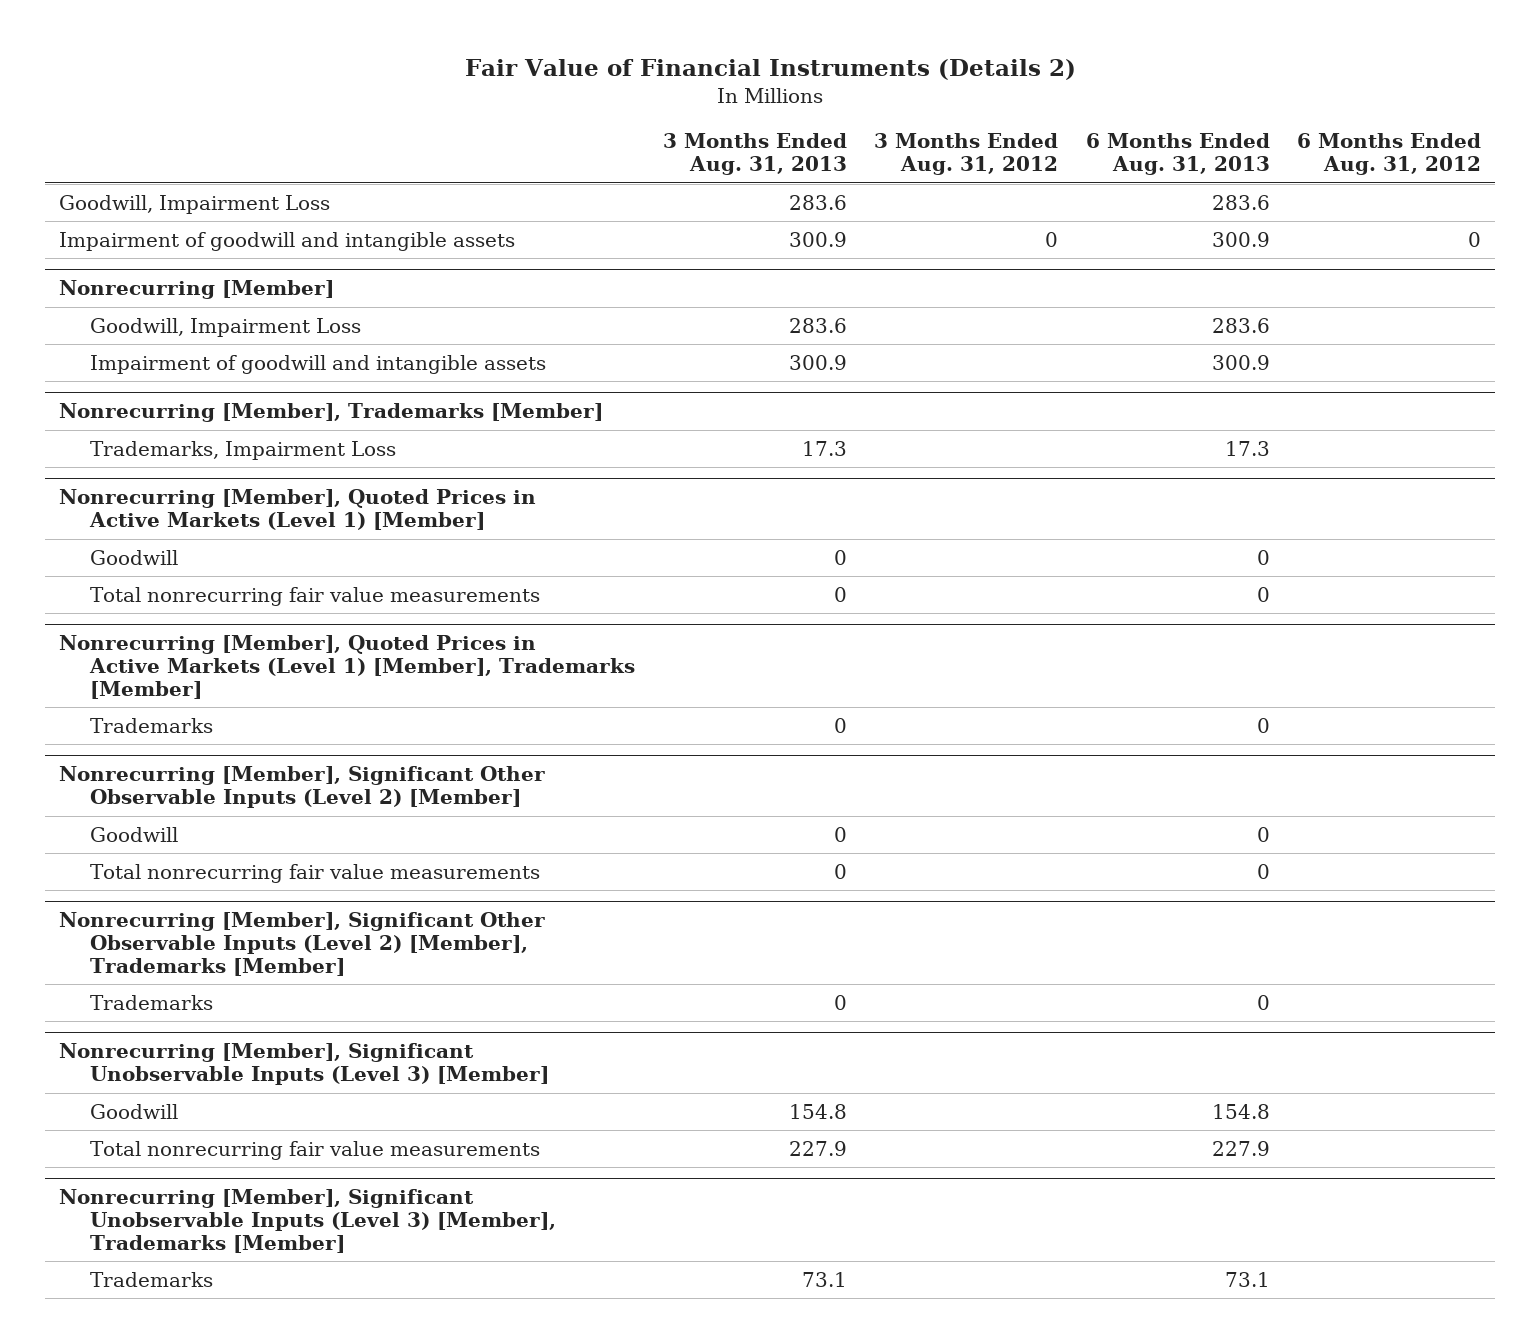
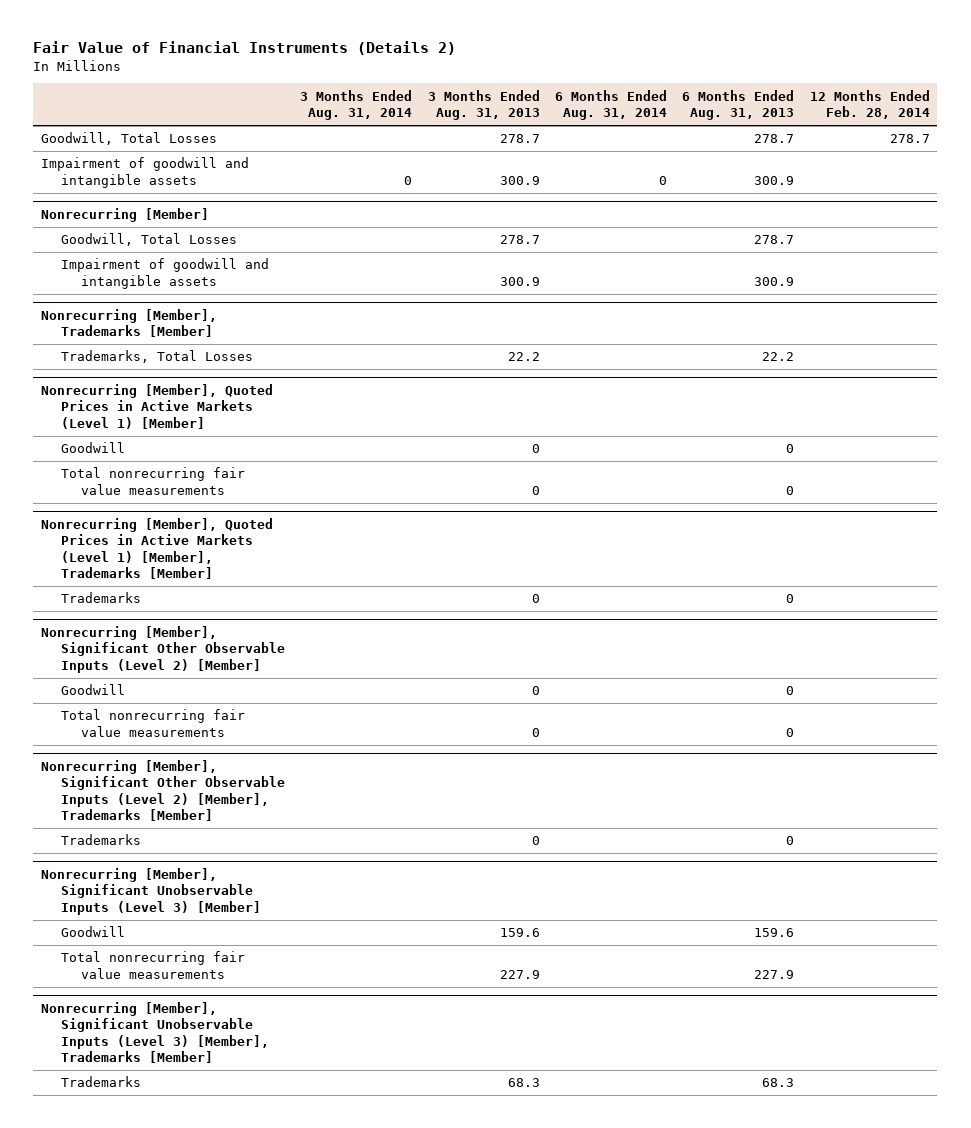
- | 3 Months Ended Aug. 31, 2013 | 3 Months Ended Aug. 31, 2012 | 6 Months Ended Aug. 31, 2013 | 6 Months Ended Aug. 31, 2012
+ | 3 Months Ended Aug. 31, 2014 | 3 Months Ended Aug. 31, 2013 | 6 Months Ended Aug. 31, 2014 | 6 Months Ended Aug. 31, 2013 | 12 Months Ended Feb. 28, 2014
- Goodwill, Impairment Loss | 283.6 | | 283.6 |
+ Goodwill, Total Losses | | 278.7 | | 278.7 | 278.7
@ Nonrecurring [Member]
- Goodwill, Impairment Loss | 283.6 | | 283.6 |
+ Goodwill, Total Losses | | 278.7 | | 278.7 |
@ Nonrecurring [Member], Trademarks [Member]
- Trademarks, Impairment Loss | 17.3 | | 17.3 |
+ Trademarks, Total Losses | | 22.2 | | 22.2 |
@ Nonrecurring [Member], Significant Unobservable Inputs (Level 3) [Member]
- Goodwill | 154.8 | | 154.8 |
+ Goodwill | | 159.6 | | 159.6 |
@ Nonrecurring [Member], Significant Unobservable Inputs (Level 3) [Member], Trademarks [Member]
- Trademarks | 73.1 | | 73.1 |
+ Trademarks | | 68.3 | | 68.3 |

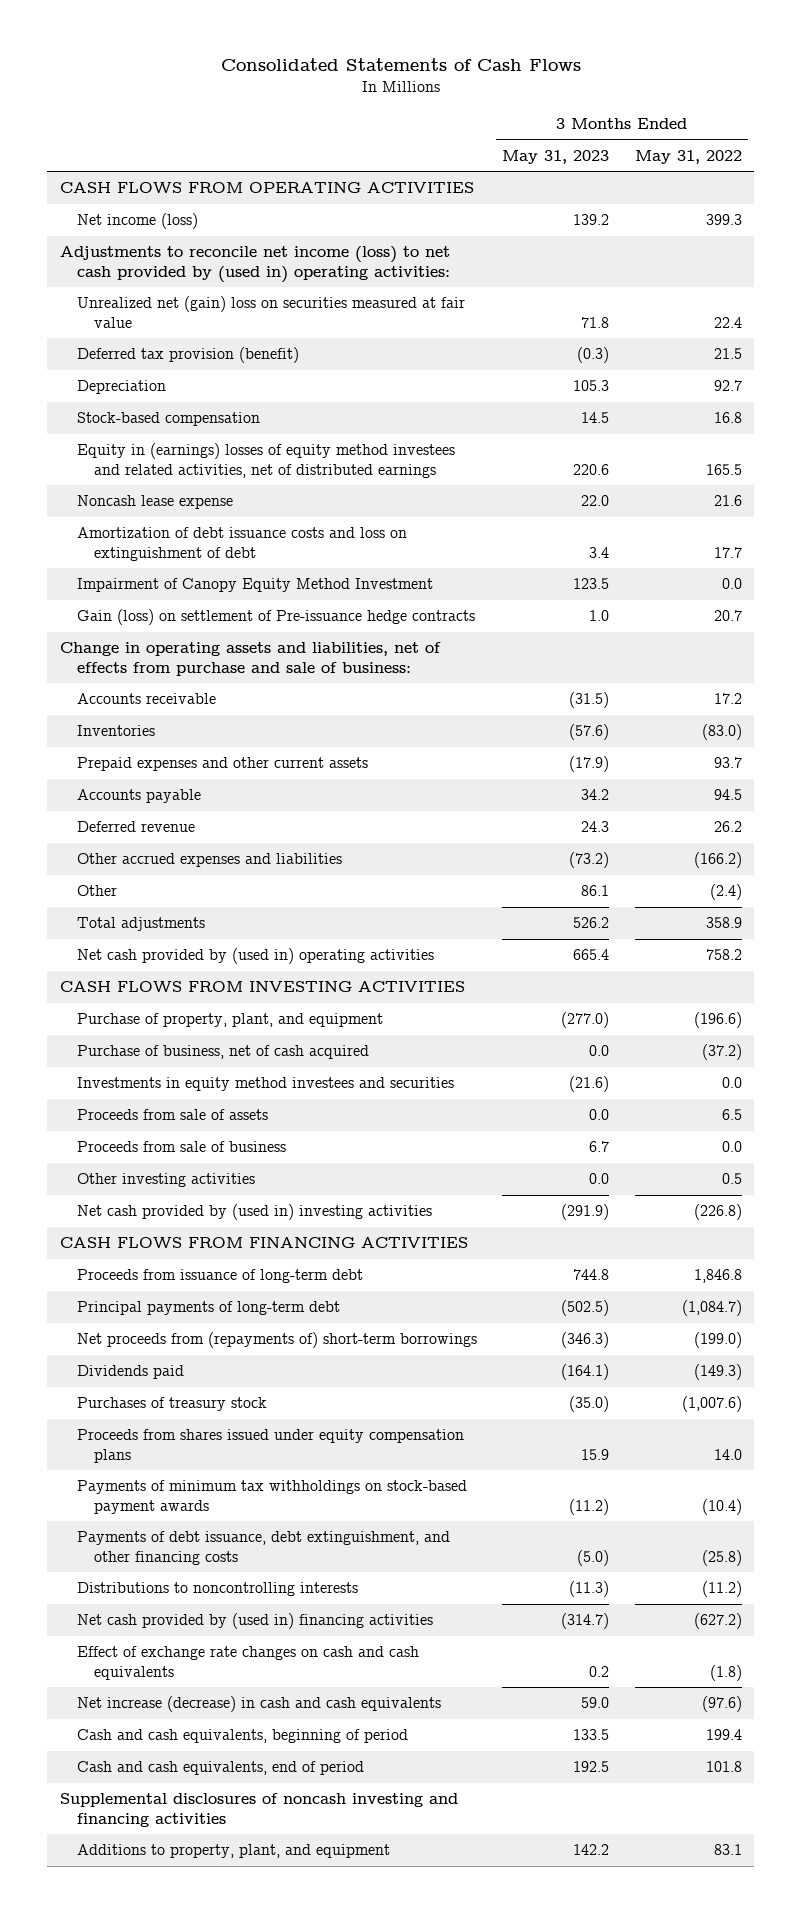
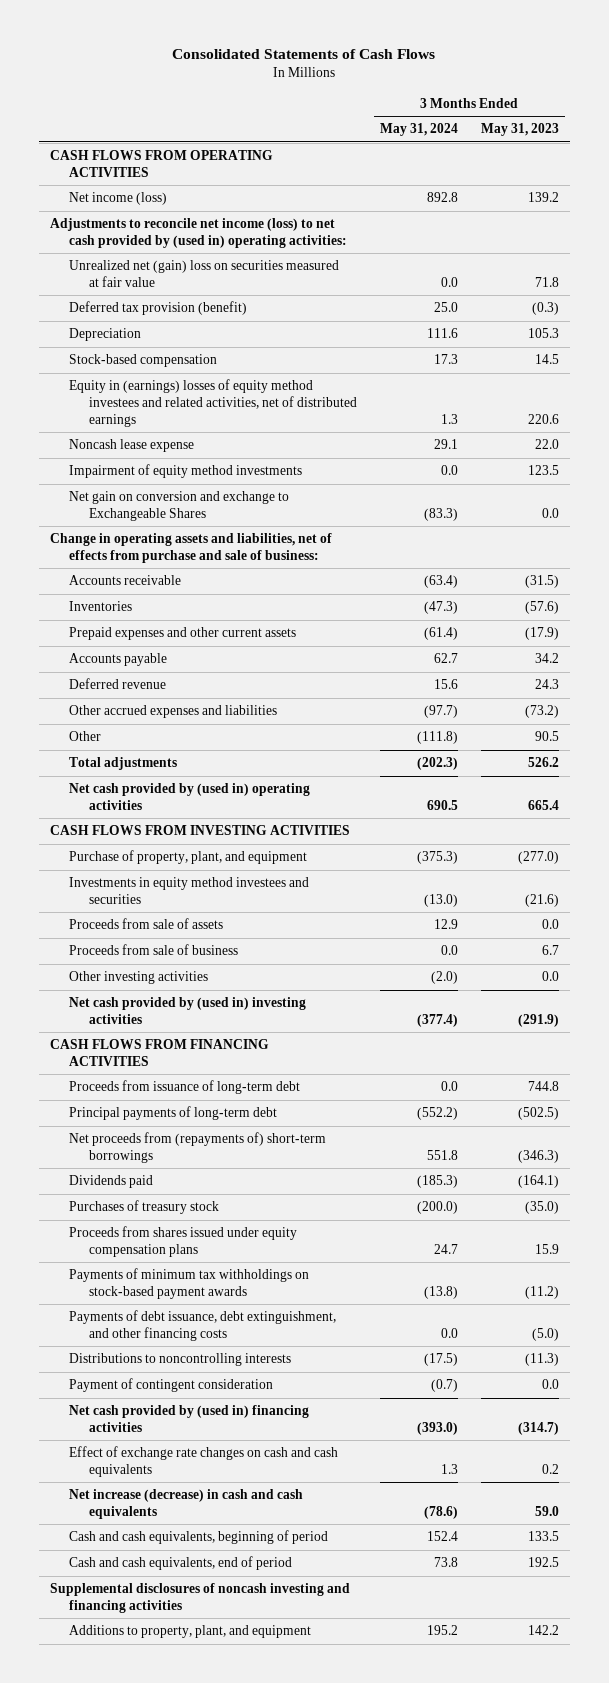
- | 3 Months Ended May 31, 2023 | 3 Months Ended May 31, 2022
+ | 3 Months Ended May 31, 2024 | 3 Months Ended May 31, 2023
- Amortization of debt issuance costs and loss on extinguishment of debt | 3.4 | 17.7
- Impairment of Canopy Equity Method Investment | 123.5 | 0.0
- Gain (loss) on settlement of Pre-issuance hedge contracts | 1.0 | 20.7
+ Impairment of equity method investments | 0.0 | 123.5
+ Net gain on conversion and exchange to Exchangeable Shares | (83.3) | 0.0
- Other | 86.1 | (2.4)
+ Other | (111.8) | 90.5
- Purchase of business, net of cash acquired | 0.0 | (37.2)
+ Payment of contingent consideration | (0.7) | 0.0

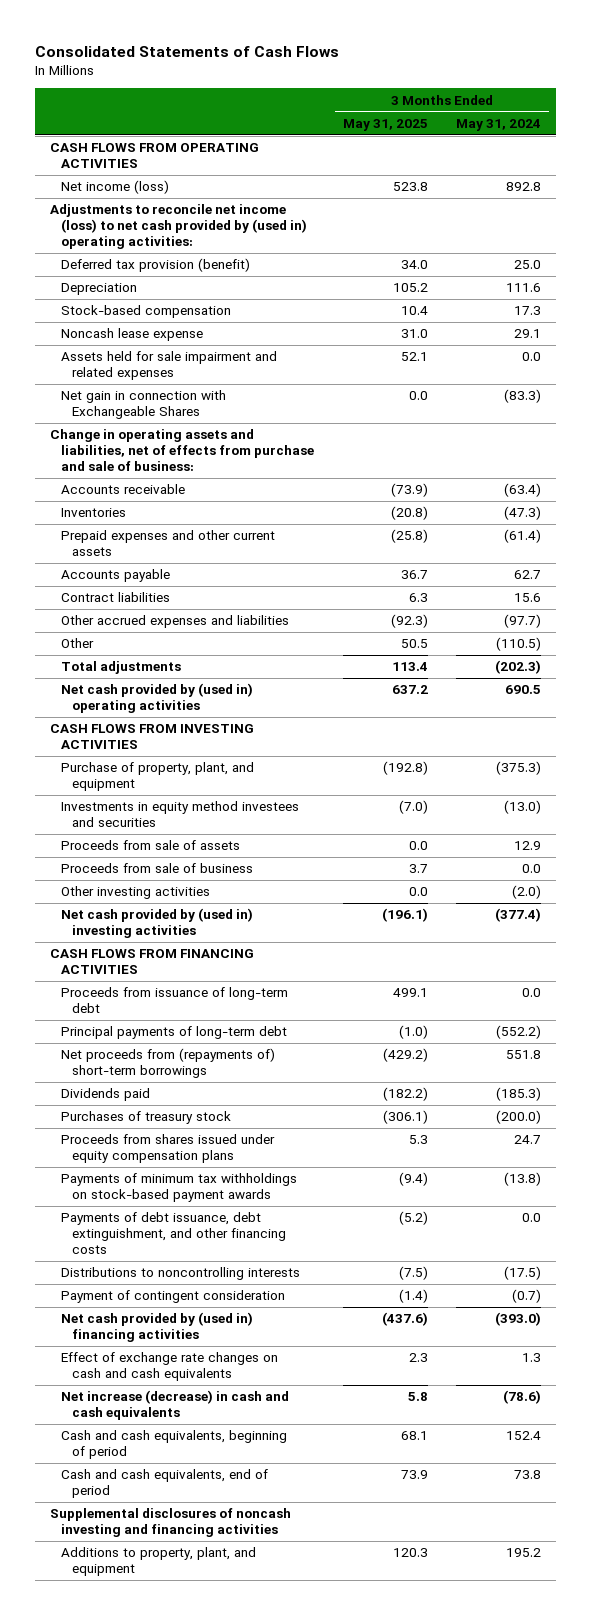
- | 3 Months Ended May 31, 2024 | 3 Months Ended May 31, 2023
+ | 3 Months Ended May 31, 2025 | 3 Months Ended May 31, 2024
- Unrealized net (gain) loss on securities measured at fair value | 0.0 | 71.8
- Equity in (earnings) losses of equity method investees and related activities, net of distributed earnings | 1.3 | 220.6
- Impairment of equity method investments | 0.0 | 123.5
- Net gain on conversion and exchange to Exchangeable Shares | (83.3) | 0.0
+ Assets held for sale impairment and related expenses | 52.1 | 0.0
+ Net gain in connection with Exchangeable Shares | 0.0 | (83.3)
- Deferred revenue | 15.6 | 24.3
+ Contract liabilities | 6.3 | 15.6
- Other | (111.8) | 90.5
+ Other | 50.5 | (110.5)

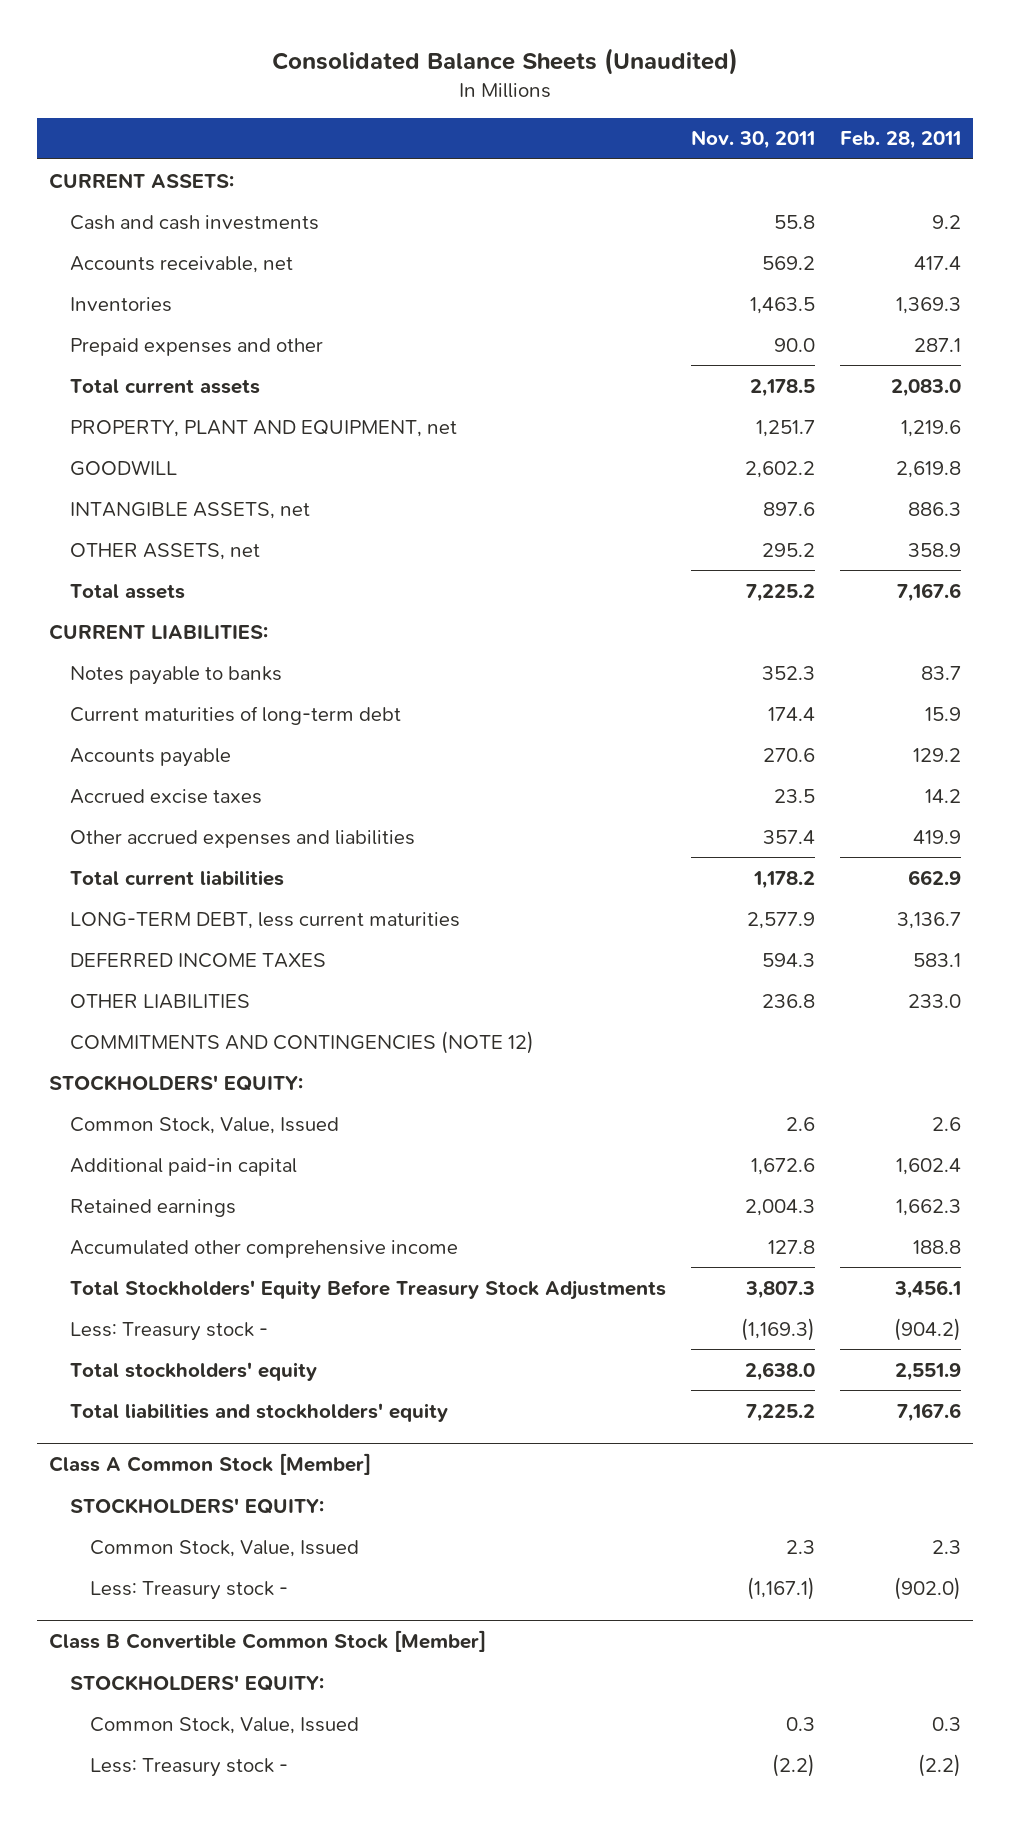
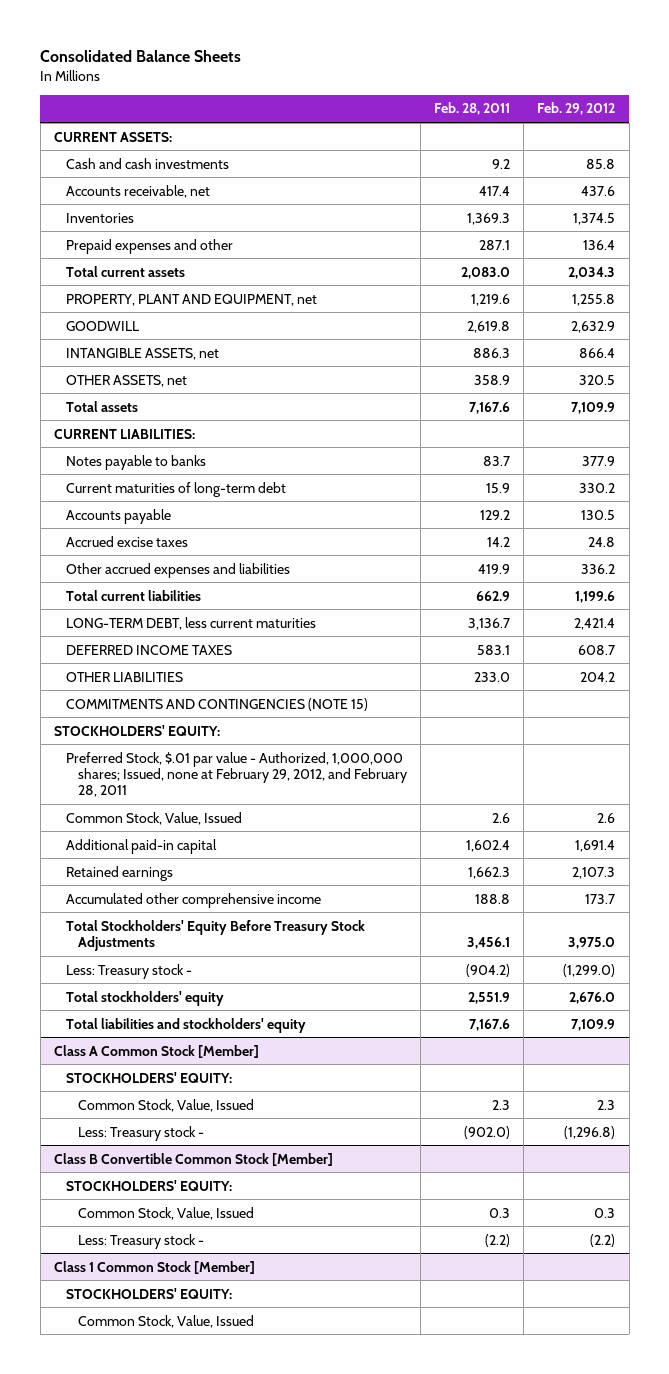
- Consolidated Balance Sheets (Unaudited)
+ Consolidated Balance Sheets
- | Nov. 30, 2011 | Feb. 28, 2011
+ | Feb. 28, 2011 | Feb. 29, 2012
- COMMITMENTS AND CONTINGENCIES (NOTE 12)
+ COMMITMENTS AND CONTINGENCIES (NOTE 15)
+ Preferred Stock, $.01 par value - Authorized, 1,000,000 shares; Issued, none at February 29, 2012, and February 28, 2011
+ Class 1 Common Stock [Member]
+ STOCKHOLDERS' EQUITY:
+ Common Stock, Value, Issued

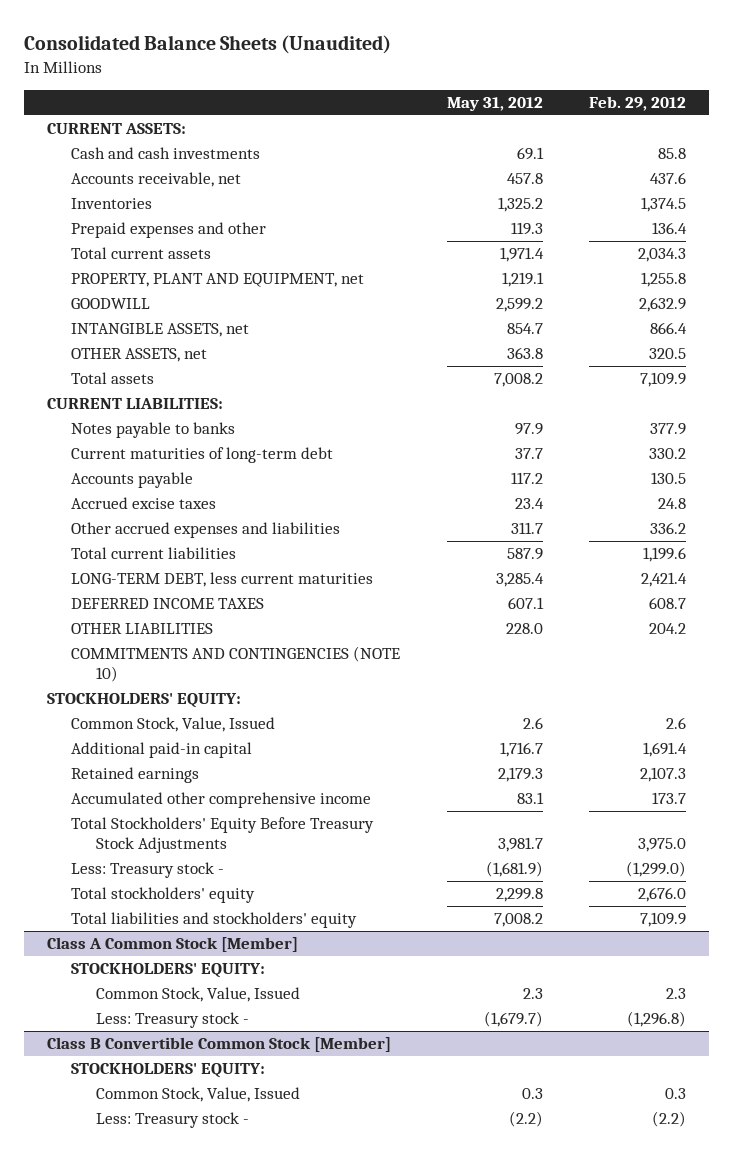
- Consolidated Balance Sheets
+ Consolidated Balance Sheets (Unaudited)
- | Feb. 28, 2011 | Feb. 29, 2012
+ | May 31, 2012 | Feb. 29, 2012
- COMMITMENTS AND CONTINGENCIES (NOTE 15)
+ COMMITMENTS AND CONTINGENCIES (NOTE 10)
- Preferred Stock, $.01 par value - Authorized, 1,000,000 shares; Issued, none at February 29, 2012, and February 28, 2011
- Class 1 Common Stock [Member]
- STOCKHOLDERS' EQUITY:
- Common Stock, Value, Issued

